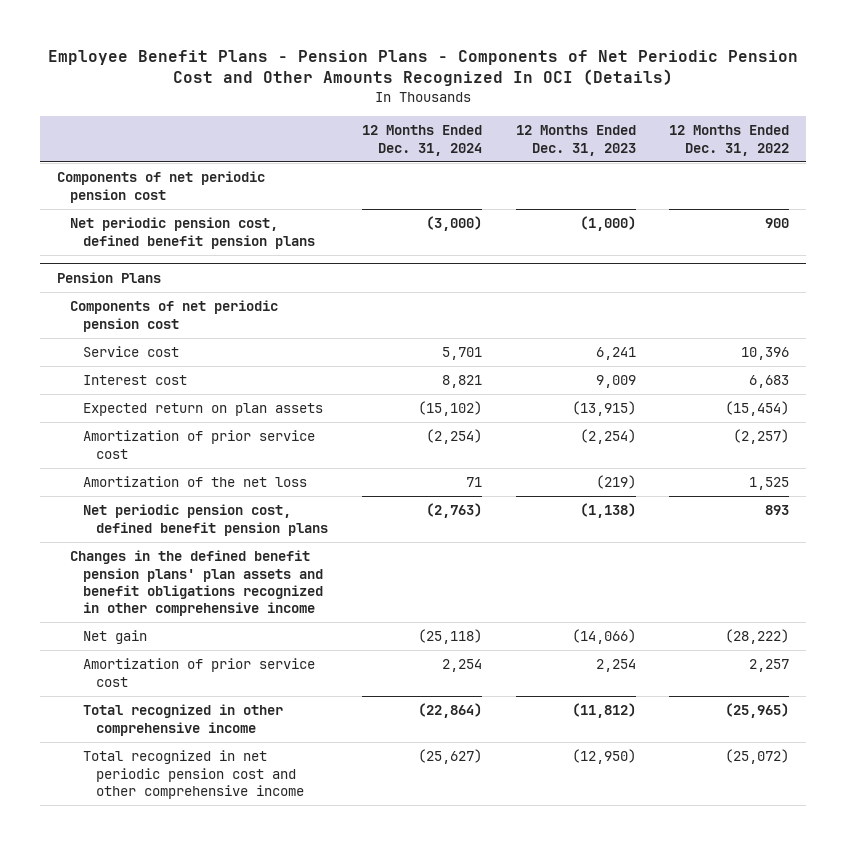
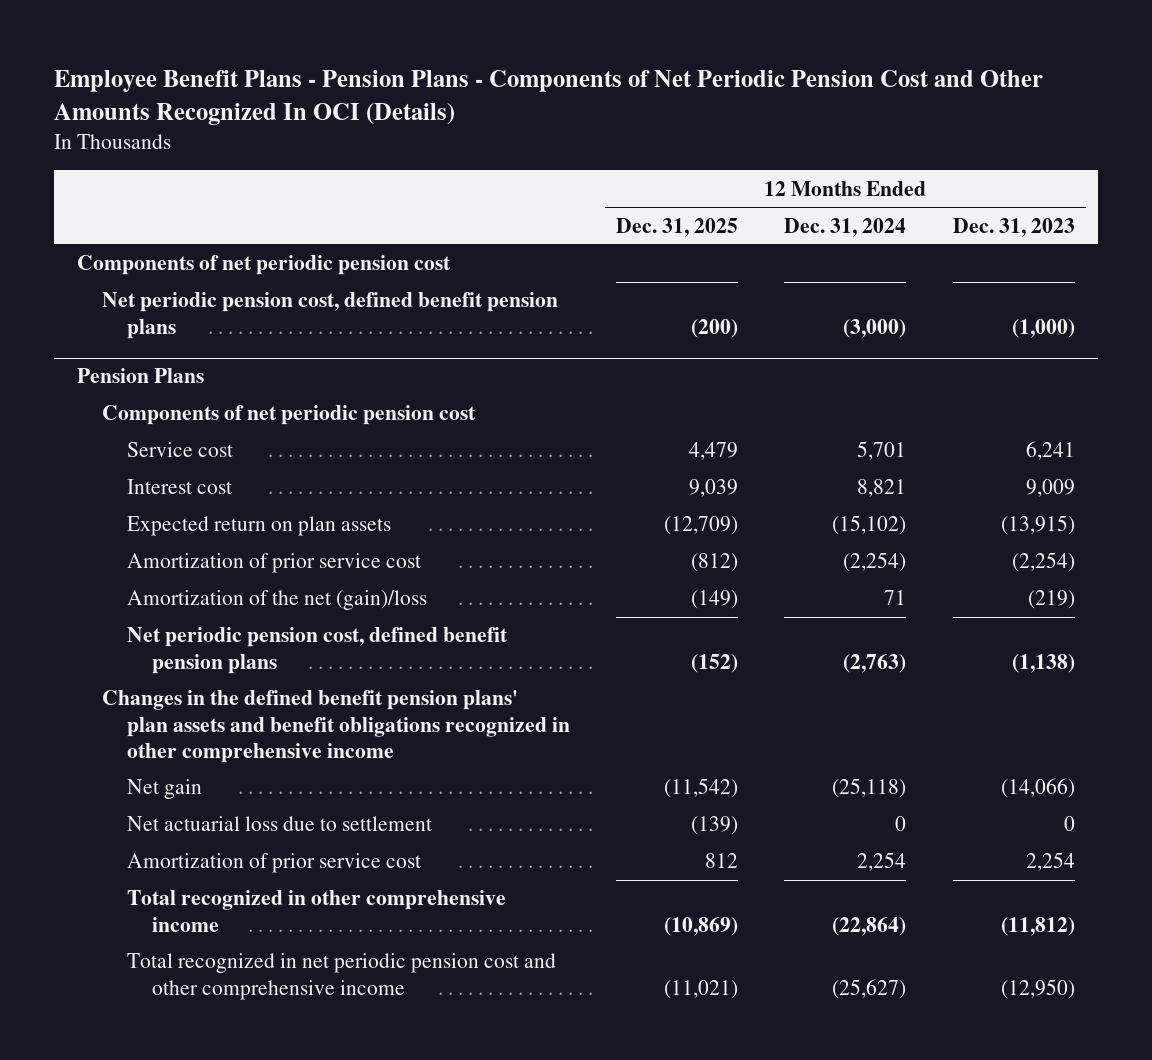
- | 12 Months Ended Dec. 31, 2024 | 12 Months Ended Dec. 31, 2023 | 12 Months Ended Dec. 31, 2022
+ | 12 Months Ended Dec. 31, 2025 | 12 Months Ended Dec. 31, 2024 | 12 Months Ended Dec. 31, 2023
@ Pension Plans
- Amortization of the net loss | 71 | (219) | 1,525
+ Amortization of the net (gain)/loss | (149) | 71 | (219)
+ Net actuarial loss due to settlement | (139) | 0 | 0

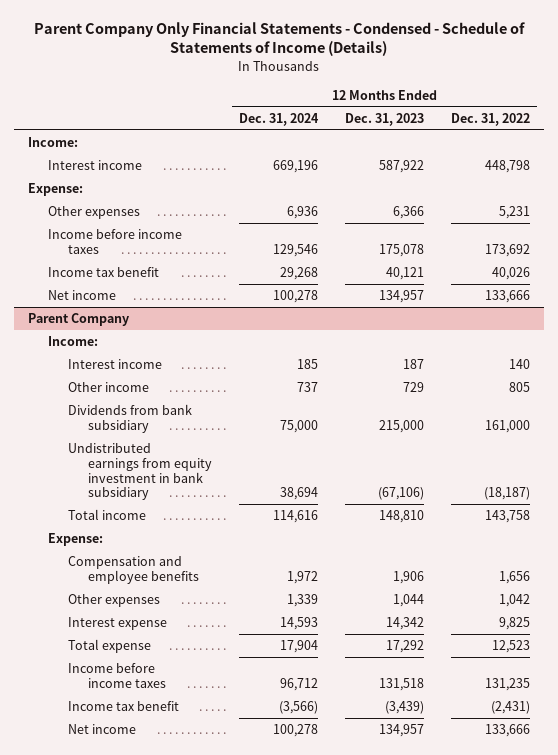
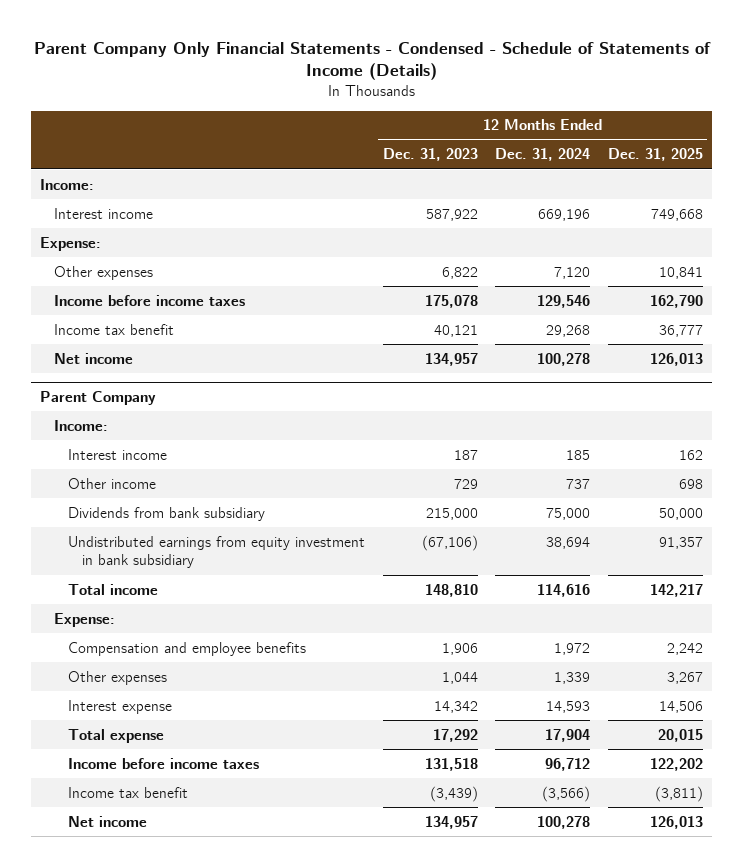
- | 12 Months Ended Dec. 31, 2024 | 12 Months Ended Dec. 31, 2023 | 12 Months Ended Dec. 31, 2022
+ | 12 Months Ended Dec. 31, 2023 | 12 Months Ended Dec. 31, 2024 | 12 Months Ended Dec. 31, 2025
- Other expenses | 6,936 | 6,366 | 5,231
+ Other expenses | 6,822 | 7,120 | 10,841

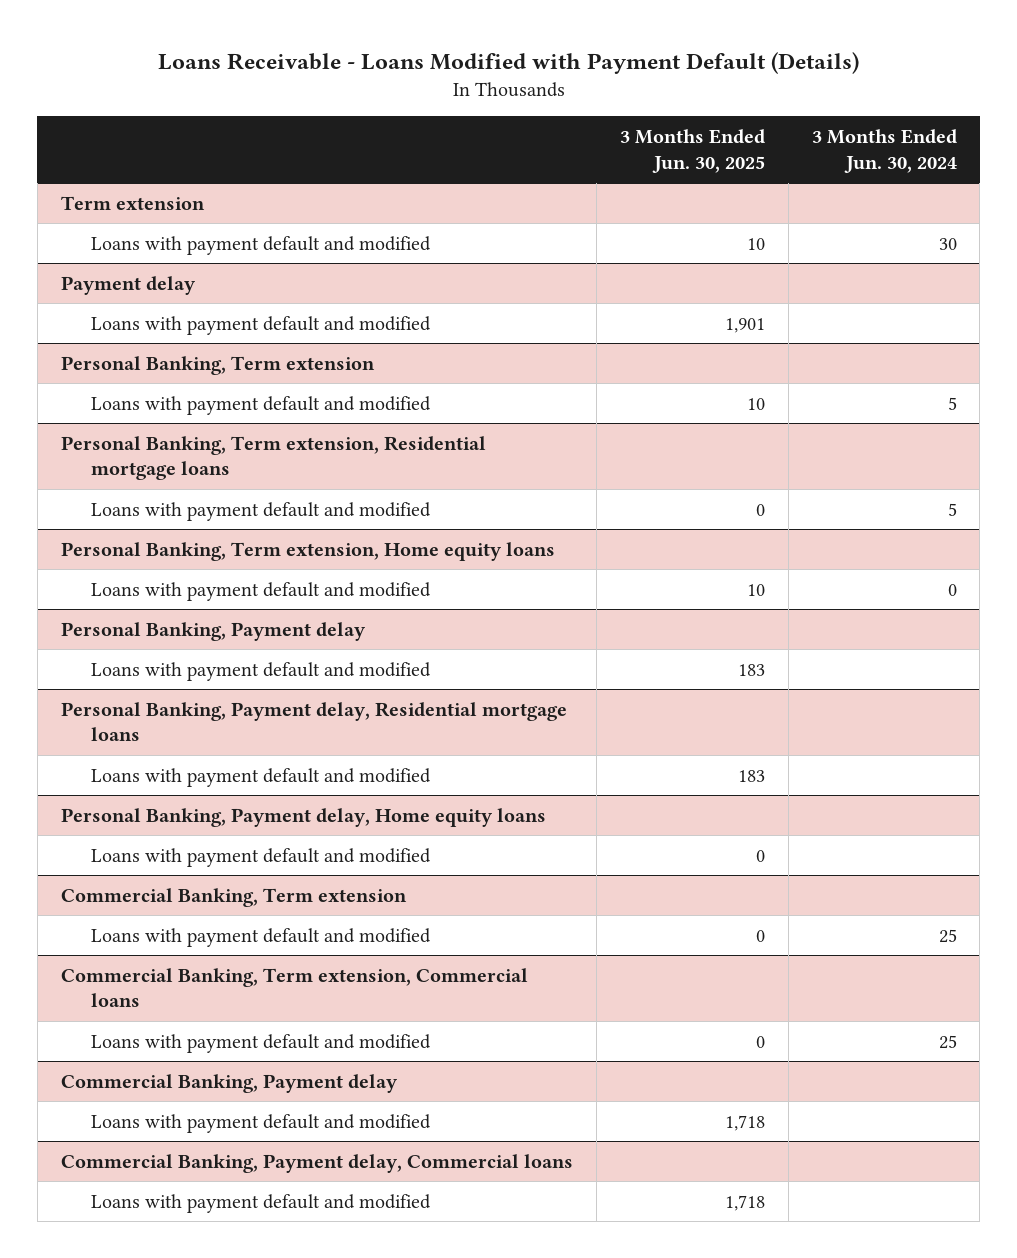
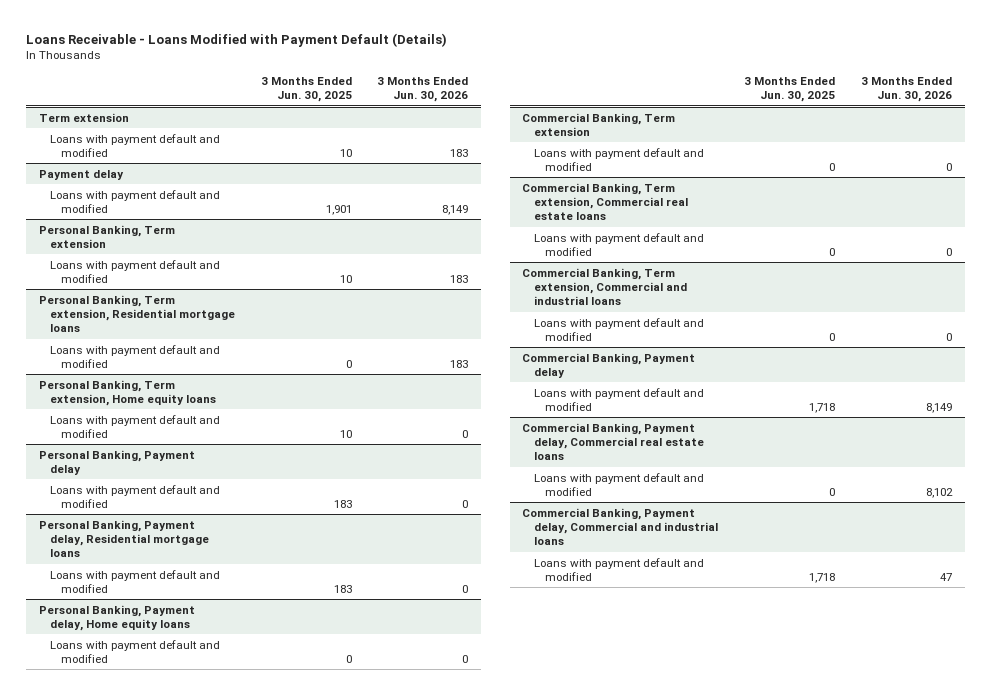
- | 3 Months Ended Jun. 30, 2025 | 3 Months Ended Jun. 30, 2024
+ | 3 Months Ended Jun. 30, 2025 | 3 Months Ended Jun. 30, 2026
- Commercial Banking, Term extension, Commercial loans
+ Commercial Banking, Term extension, Commercial real estate loans
+ Commercial Banking, Term extension, Commercial and industrial loans
+ Loans with payment default and modified | 0 | 0
- Commercial Banking, Payment delay, Commercial loans
+ Commercial Banking, Payment delay, Commercial real estate loans
+ Loans with payment default and modified | 0 | 8,102
+ Commercial Banking, Payment delay, Commercial and industrial loans

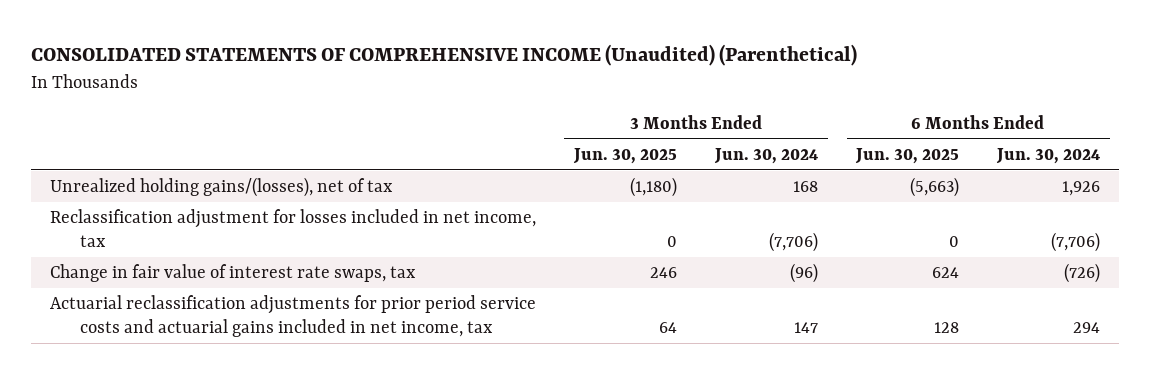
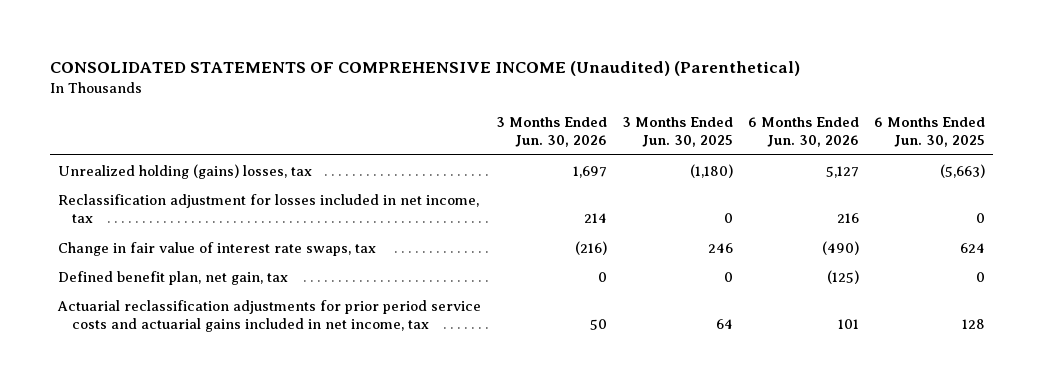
- | 3 Months Ended Jun. 30, 2025 | 3 Months Ended Jun. 30, 2024 | 6 Months Ended Jun. 30, 2025 | 6 Months Ended Jun. 30, 2024
+ | 3 Months Ended Jun. 30, 2026 | 3 Months Ended Jun. 30, 2025 | 6 Months Ended Jun. 30, 2026 | 6 Months Ended Jun. 30, 2025
- Unrealized holding gains/(losses), net of tax | (1,180) | 168 | (5,663) | 1,926
+ Unrealized holding (gains) losses, tax | 1,697 | (1,180) | 5,127 | (5,663)
+ Defined benefit plan, net gain, tax | 0 | 0 | (125) | 0

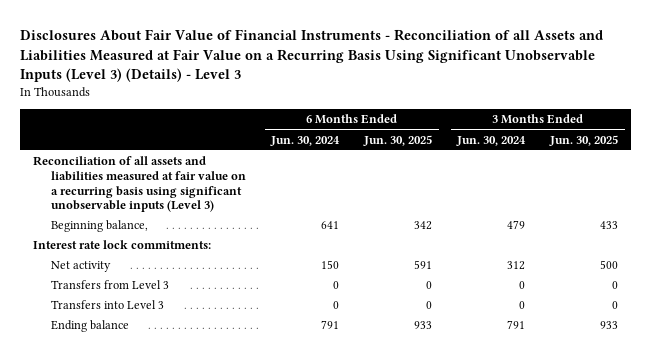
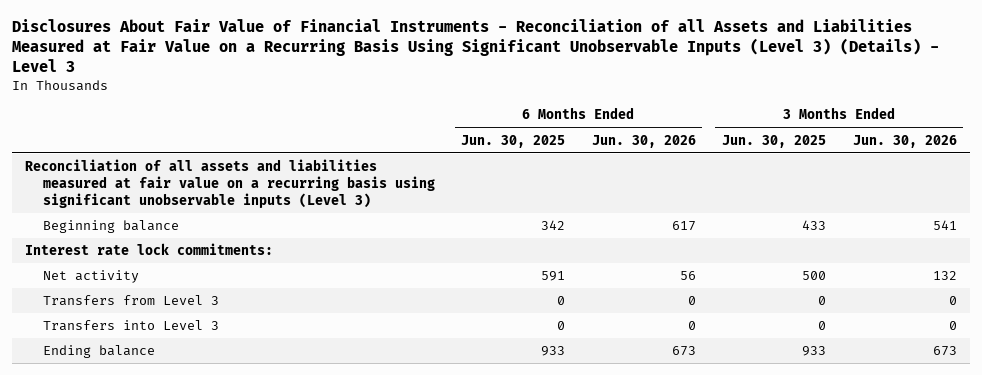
- | 6 Months Ended Jun. 30, 2024 | 6 Months Ended Jun. 30, 2025 | 3 Months Ended Jun. 30, 2024 | 3 Months Ended Jun. 30, 2025
+ | 6 Months Ended Jun. 30, 2025 | 6 Months Ended Jun. 30, 2026 | 3 Months Ended Jun. 30, 2025 | 3 Months Ended Jun. 30, 2026
- Beginning balance, | 641 | 342 | 479 | 433
+ Beginning balance | 342 | 617 | 433 | 541

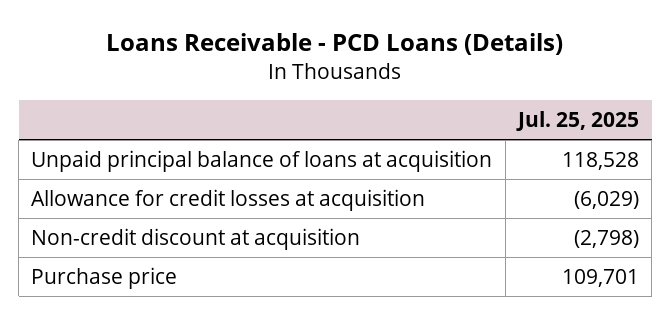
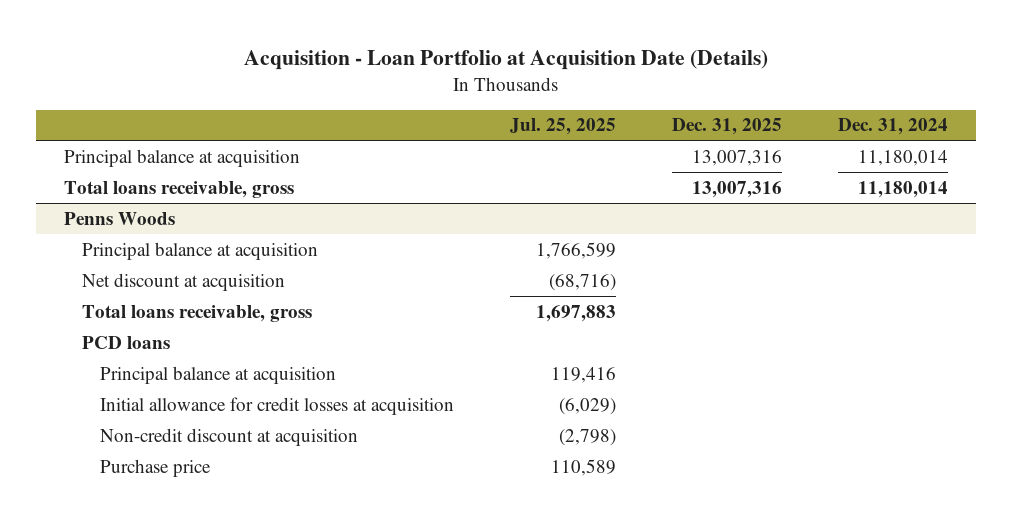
- Loans Receivable - PCD Loans (Details)
+ Acquisition - Loan Portfolio at Acquisition Date (Details)
- | Jul. 25, 2025
+ | Jul. 25, 2025 | Dec. 31, 2025 | Dec. 31, 2024
- Unpaid principal balance of loans at acquisition | 118,528
- Allowance for credit losses at acquisition | (6,029)
+ Principal balance at acquisition | | 13,007,316 | 11,180,014
+ Total loans receivable, gross | | 13,007,316 | 11,180,014
+ Penns Woods
+ Principal balance at acquisition | 1,766,599 | |
+ Net discount at acquisition | (68,716) | |
+ Total loans receivable, gross | 1,697,883 | |
+ PCD loans
+ Principal balance at acquisition | 119,416 | |
+ Initial allowance for credit losses at acquisition | (6,029) | |
- Purchase price | 109,701
+ Purchase price | 110,589 | |

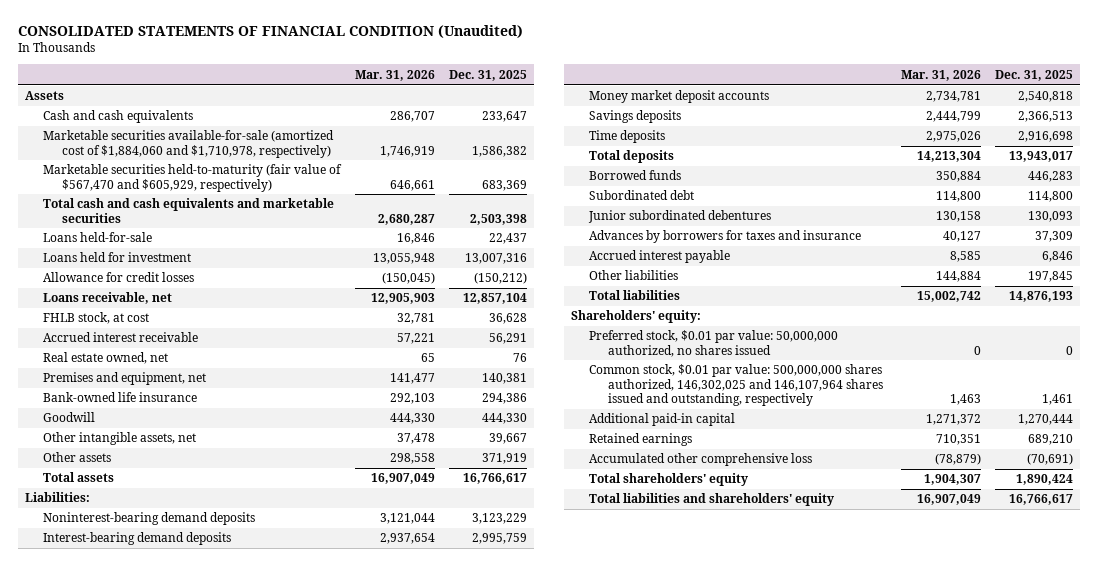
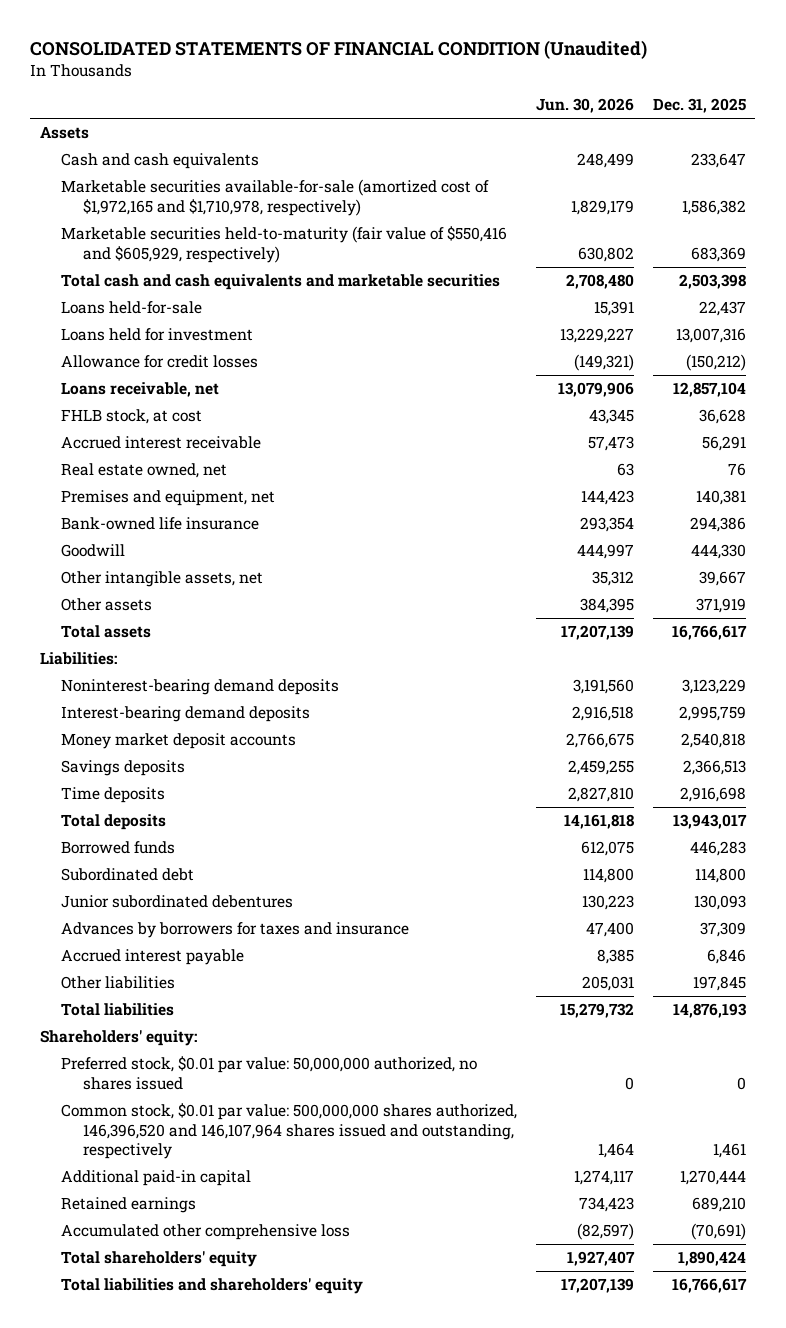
- | Mar. 31, 2026 | Dec. 31, 2025
+ | Jun. 30, 2026 | Dec. 31, 2025
- Marketable securities available-for-sale (amortized cost of $1,884,060 and $1,710,978, respectively) | 1,746,919 | 1,586,382
- Marketable securities held-to-maturity (fair value of $567,470 and $605,929, respectively) | 646,661 | 683,369
+ Marketable securities available-for-sale (amortized cost of $1,972,165 and $1,710,978, respectively) | 1,829,179 | 1,586,382
+ Marketable securities held-to-maturity (fair value of $550,416 and $605,929, respectively) | 630,802 | 683,369
- Common stock, $0.01 par value: 500,000,000 shares authorized, 146,302,025 and 146,107,964 shares issued and outstanding, respectively | 1,463 | 1,461
+ Common stock, $0.01 par value: 500,000,000 shares authorized, 146,396,520 and 146,107,964 shares issued and outstanding, respectively | 1,464 | 1,461

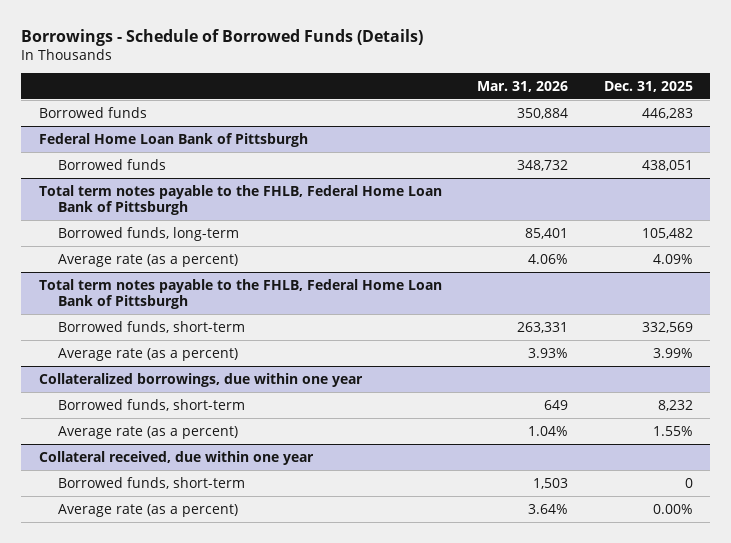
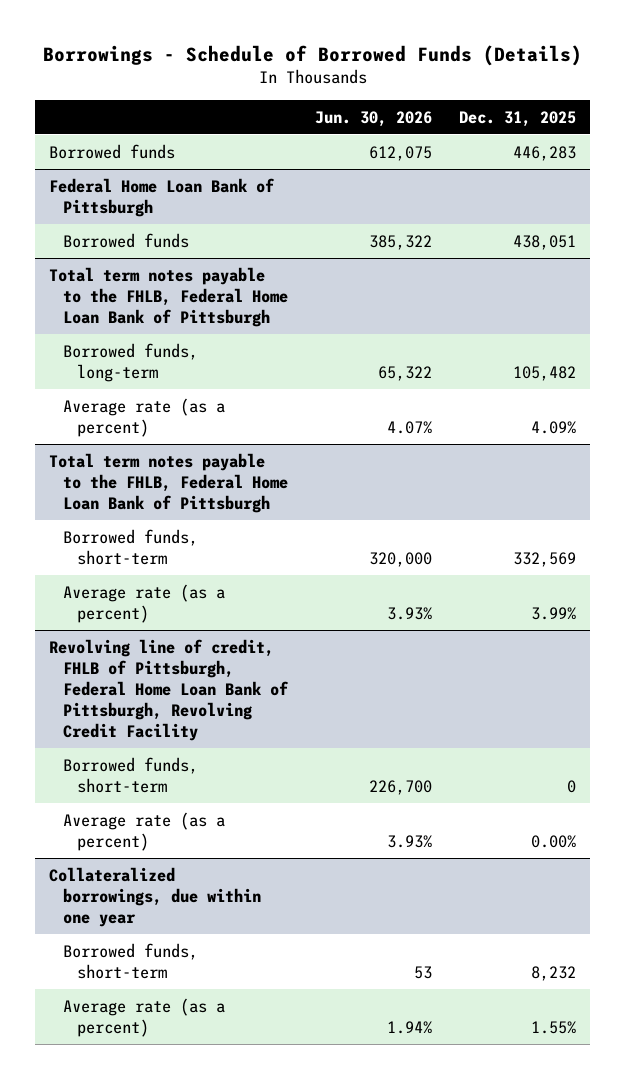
- | Mar. 31, 2026 | Dec. 31, 2025
+ | Jun. 30, 2026 | Dec. 31, 2025
+ Revolving line of credit, FHLB of Pittsburgh, Federal Home Loan Bank of Pittsburgh, Revolving Credit Facility
+ Borrowed funds, short-term | 226,700 | 0
+ Average rate (as a percent) | 3.93% | 0.00%
- Collateral received, due within one year
- Borrowed funds, short-term | 1,503 | 0
- Average rate (as a percent) | 3.64% | 0.00%

